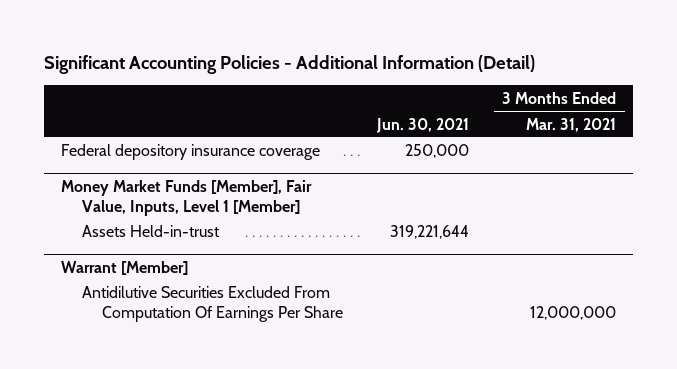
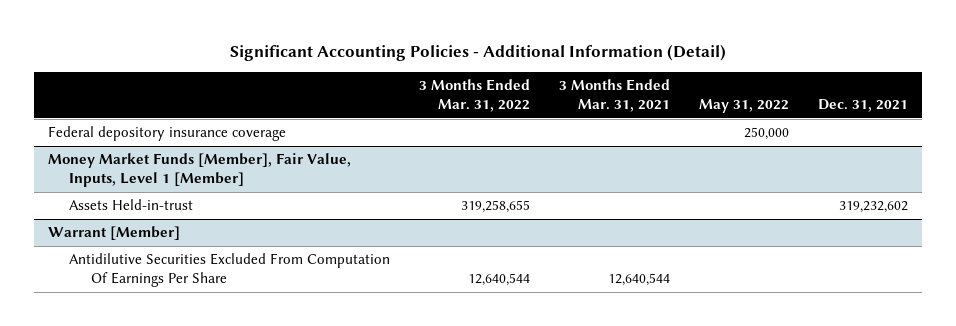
- | Jun. 30, 2021 | 3 Months Ended Mar. 31, 2021
+ | 3 Months Ended Mar. 31, 2022 | 3 Months Ended Mar. 31, 2021 | May 31, 2022 | Dec. 31, 2021
@ Warrant [Member]
- Antidilutive Securities Excluded From Computation Of Earnings Per Share | | 12,000,000
+ Antidilutive Securities Excluded From Computation Of Earnings Per Share | 12,640,544 | 12,640,544 | |

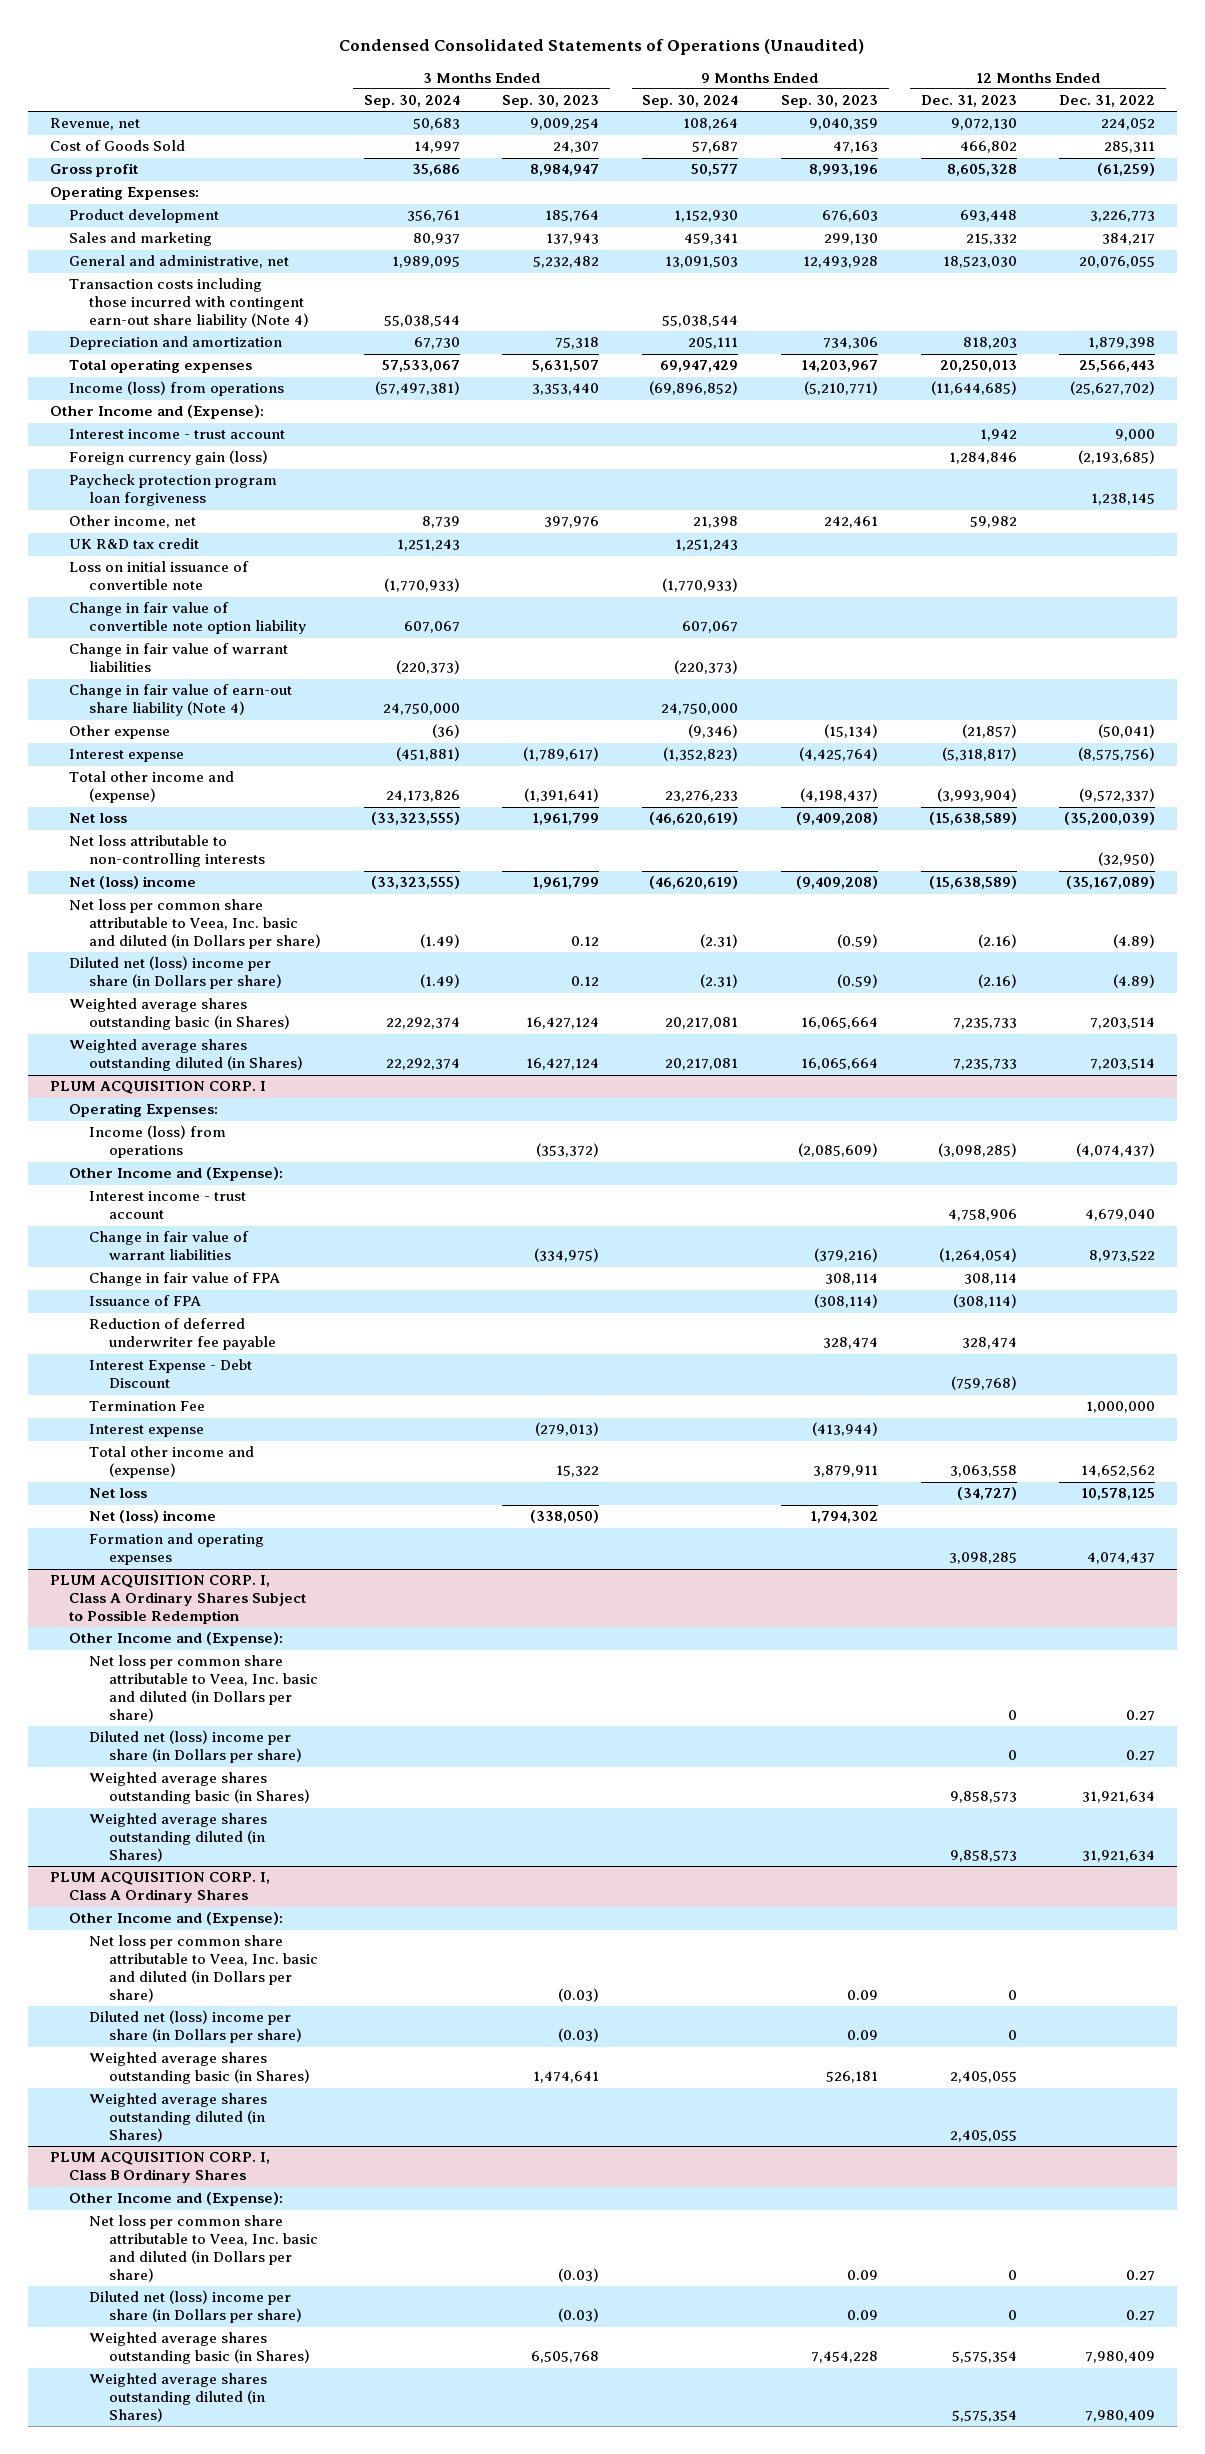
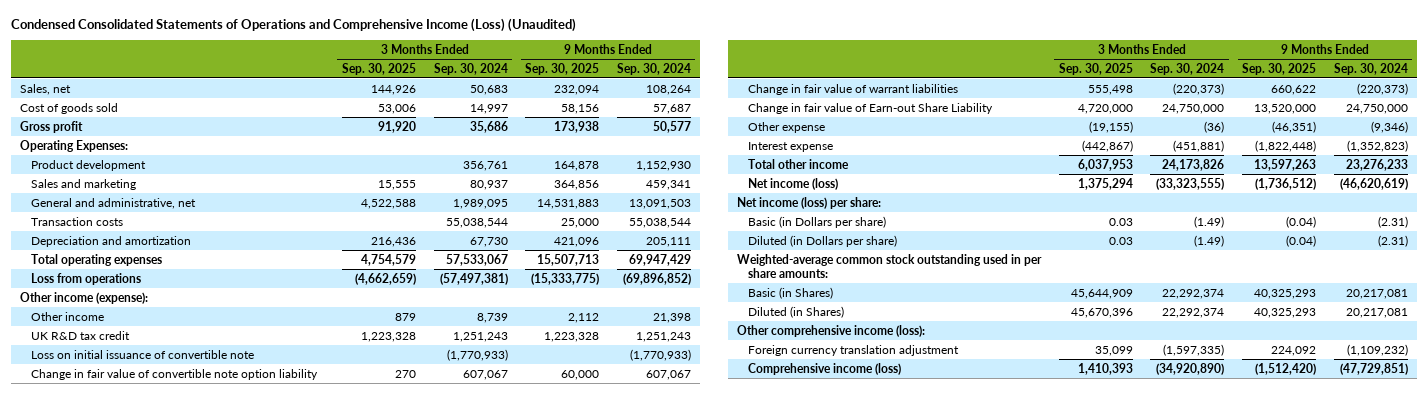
- Condensed Consolidated Statements of Operations (Unaudited)
+ Condensed Consolidated Statements of Operations and Comprehensive Income (Loss) (Unaudited)
- | 3 Months Ended Sep. 30, 2024 | 3 Months Ended Sep. 30, 2023 | 9 Months Ended Sep. 30, 2024 | 9 Months Ended Sep. 30, 2023 | 12 Months Ended Dec. 31, 2023 | 12 Months Ended Dec. 31, 2022
+ | 3 Months Ended Sep. 30, 2025 | 3 Months Ended Sep. 30, 2024 | 9 Months Ended Sep. 30, 2025 | 9 Months Ended Sep. 30, 2024
- Revenue, net | 50,683 | 9,009,254 | 108,264 | 9,040,359 | 9,072,130 | 224,052
- Cost of Goods Sold | 14,997 | 24,307 | 57,687 | 47,163 | 466,802 | 285,311
+ Sales, net | 144,926 | 50,683 | 232,094 | 108,264
+ Cost of goods sold | 53,006 | 14,997 | 58,156 | 57,687
- Transaction costs including those incurred with contingent earn-out share liability (Note 4) | 55,038,544 | | 55,038,544 | | |
+ Transaction costs | | 55,038,544 | 25,000 | 55,038,544
- Income (loss) from operations | (57,497,381) | 3,353,440 | (69,896,852) | (5,210,771) | (11,644,685) | (25,627,702)
- Other Income and (Expense):
- Interest income - trust account | | | | | 1,942 | 9,000
- Foreign currency gain (loss) | | | | | 1,284,846 | (2,193,685)
- Paycheck protection program loan forgiveness | | | | | | 1,238,145
- Other income, net | 8,739 | 397,976 | 21,398 | 242,461 | 59,982 |
+ Loss from operations | (4,662,659) | (57,497,381) | (15,333,775) | (69,896,852)
+ Other income (expense):
+ Other income | 879 | 8,739 | 2,112 | 21,398
- Change in fair value of earn-out share liability (Note 4) | 24,750,000 | | 24,750,000 | | |
+ Change in fair value of Earn-out Share Liability | 4,720,000 | 24,750,000 | 13,520,000 | 24,750,000
- Total other income and (expense) | 24,173,826 | (1,391,641) | 23,276,233 | (4,198,437) | (3,993,904) | (9,572,337)
- Net loss | (33,323,555) | 1,961,799 | (46,620,619) | (9,409,208) | (15,638,589) | (35,200,039)
- Net loss attributable to non-controlling interests | | | | | | (32,950)
- Net (loss) income | (33,323,555) | 1,961,799 | (46,620,619) | (9,409,208) | (15,638,589) | (35,167,089)
- Net loss per common share attributable to Veea, Inc. basic and diluted (in Dollars per share) | (1.49) | 0.12 | (2.31) | (0.59) | (2.16) | (4.89)
- Diluted net (loss) income per share (in Dollars per share) | (1.49) | 0.12 | (2.31) | (0.59) | (2.16) | (4.89)
- Weighted average shares outstanding basic (in Shares) | 22,292,374 | 16,427,124 | 20,217,081 | 16,065,664 | 7,235,733 | 7,203,514
- Weighted average shares outstanding diluted (in Shares) | 22,292,374 | 16,427,124 | 20,217,081 | 16,065,664 | 7,235,733 | 7,203,514
- PLUM ACQUISITION CORP. I
- Operating Expenses:
- Income (loss) from operations | | (353,372) | | (2,085,609) | (3,098,285) | (4,074,437)
- Other Income and (Expense):
- Interest income - trust account | | | | | 4,758,906 | 4,679,040
- Change in fair value of warrant liabilities | | (334,975) | | (379,216) | (1,264,054) | 8,973,522
- Change in fair value of FPA | | | | 308,114 | 308,114 |
- Issuance of FPA | | | | (308,114) | (308,114) |
- Reduction of deferred underwriter fee payable | | | | 328,474 | 328,474 |
- Interest Expense - Debt Discount | | | | | (759,768) |
- Termination Fee | | | | | | 1,000,000
- Interest expense | | (279,013) | | (413,944) | |
- Total other income and (expense) | | 15,322 | | 3,879,911 | 3,063,558 | 14,652,562
- Net loss | | | | | (34,727) | 10,578,125
- Net (loss) income | | (338,050) | | 1,794,302 | |
- Formation and operating expenses | | | | | 3,098,285 | 4,074,437
- PLUM ACQUISITION CORP. I, Class A Ordinary Shares Subject to Possible Redemption
- Other Income and (Expense):
- Net loss per common share attributable to Veea, Inc. basic and diluted (in Dollars per share) | | | | | 0 | 0.27
- Diluted net (loss) income per share (in Dollars per share) | | | | | 0 | 0.27
- Weighted average shares outstanding basic (in Shares) | | | | | 9,858,573 | 31,921,634
- Weighted average shares outstanding diluted (in Shares) | | | | | 9,858,573 | 31,921,634
- PLUM ACQUISITION CORP. I, Class A Ordinary Shares
- Other Income and (Expense):
- Net loss per common share attributable to Veea, Inc. basic and diluted (in Dollars per share) | | (0.03) | | 0.09 | 0 |
- Diluted net (loss) income per share (in Dollars per share) | | (0.03) | | 0.09 | 0 |
- Weighted average shares outstanding basic (in Shares) | | 1,474,641 | | 526,181 | 2,405,055 |
- Weighted average shares outstanding diluted (in Shares) | | | | | 2,405,055 |
- PLUM ACQUISITION CORP. I, Class B Ordinary Shares
- Other Income and (Expense):
- Net loss per common share attributable to Veea, Inc. basic and diluted (in Dollars per share) | | (0.03) | | 0.09 | 0 | 0.27
- Diluted net (loss) income per share (in Dollars per share) | | (0.03) | | 0.09 | 0 | 0.27
- Weighted average shares outstanding basic (in Shares) | | 6,505,768 | | 7,454,228 | 5,575,354 | 7,980,409
- Weighted average shares outstanding diluted (in Shares) | | | | | 5,575,354 | 7,980,409
+ Total other income | 6,037,953 | 24,173,826 | 13,597,263 | 23,276,233
+ Net income (loss) | 1,375,294 | (33,323,555) | (1,736,512) | (46,620,619)
+ Net income (loss) per share:
+ Basic (in Dollars per share) | 0.03 | (1.49) | (0.04) | (2.31)
+ Diluted (in Dollars per share) | 0.03 | (1.49) | (0.04) | (2.31)
+ Weighted-average common stock outstanding used in per share amounts:
+ Basic (in Shares) | 45,644,909 | 22,292,374 | 40,325,293 | 20,217,081
+ Diluted (in Shares) | 45,670,396 | 22,292,374 | 40,325,293 | 20,217,081
+ Other comprehensive income (loss):
+ Foreign currency translation adjustment | 35,099 | (1,597,335) | 224,092 | (1,109,232)
+ Comprehensive income (loss) | 1,410,393 | (34,920,890) | (1,512,420) | (47,729,851)

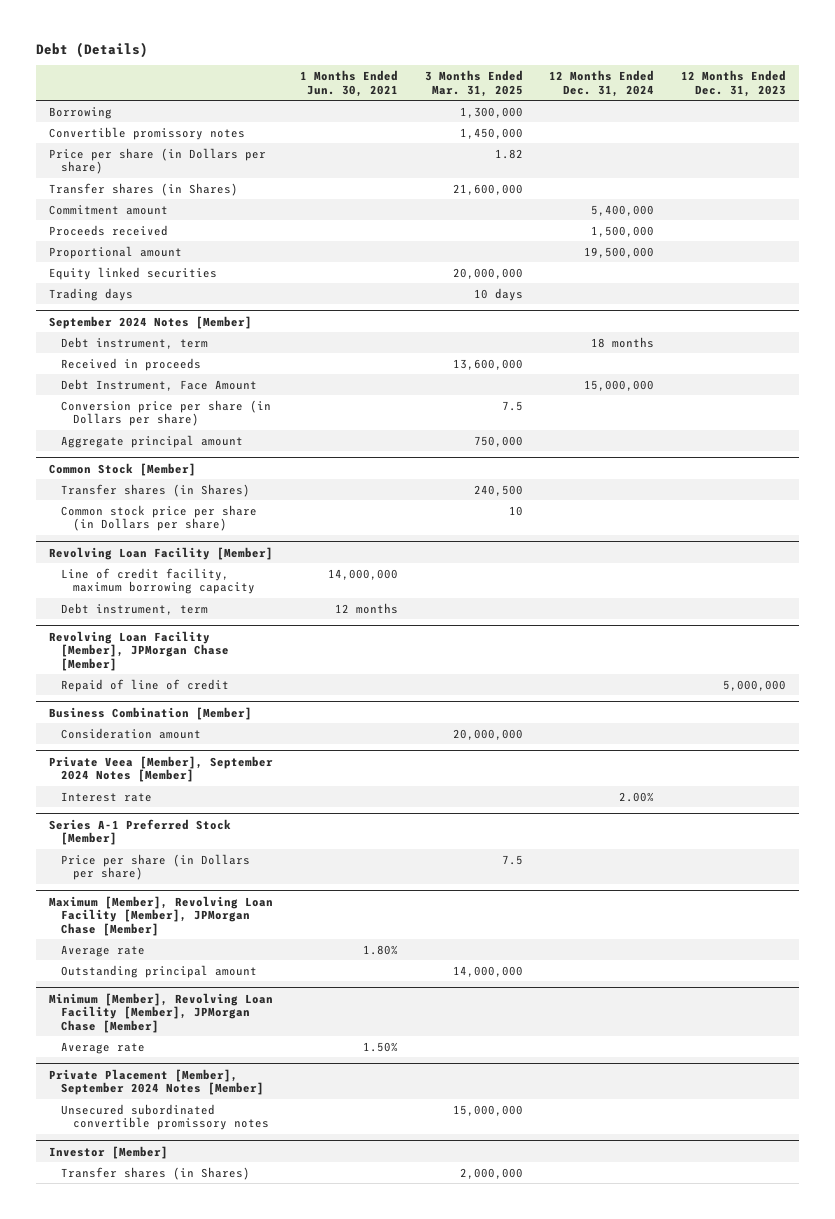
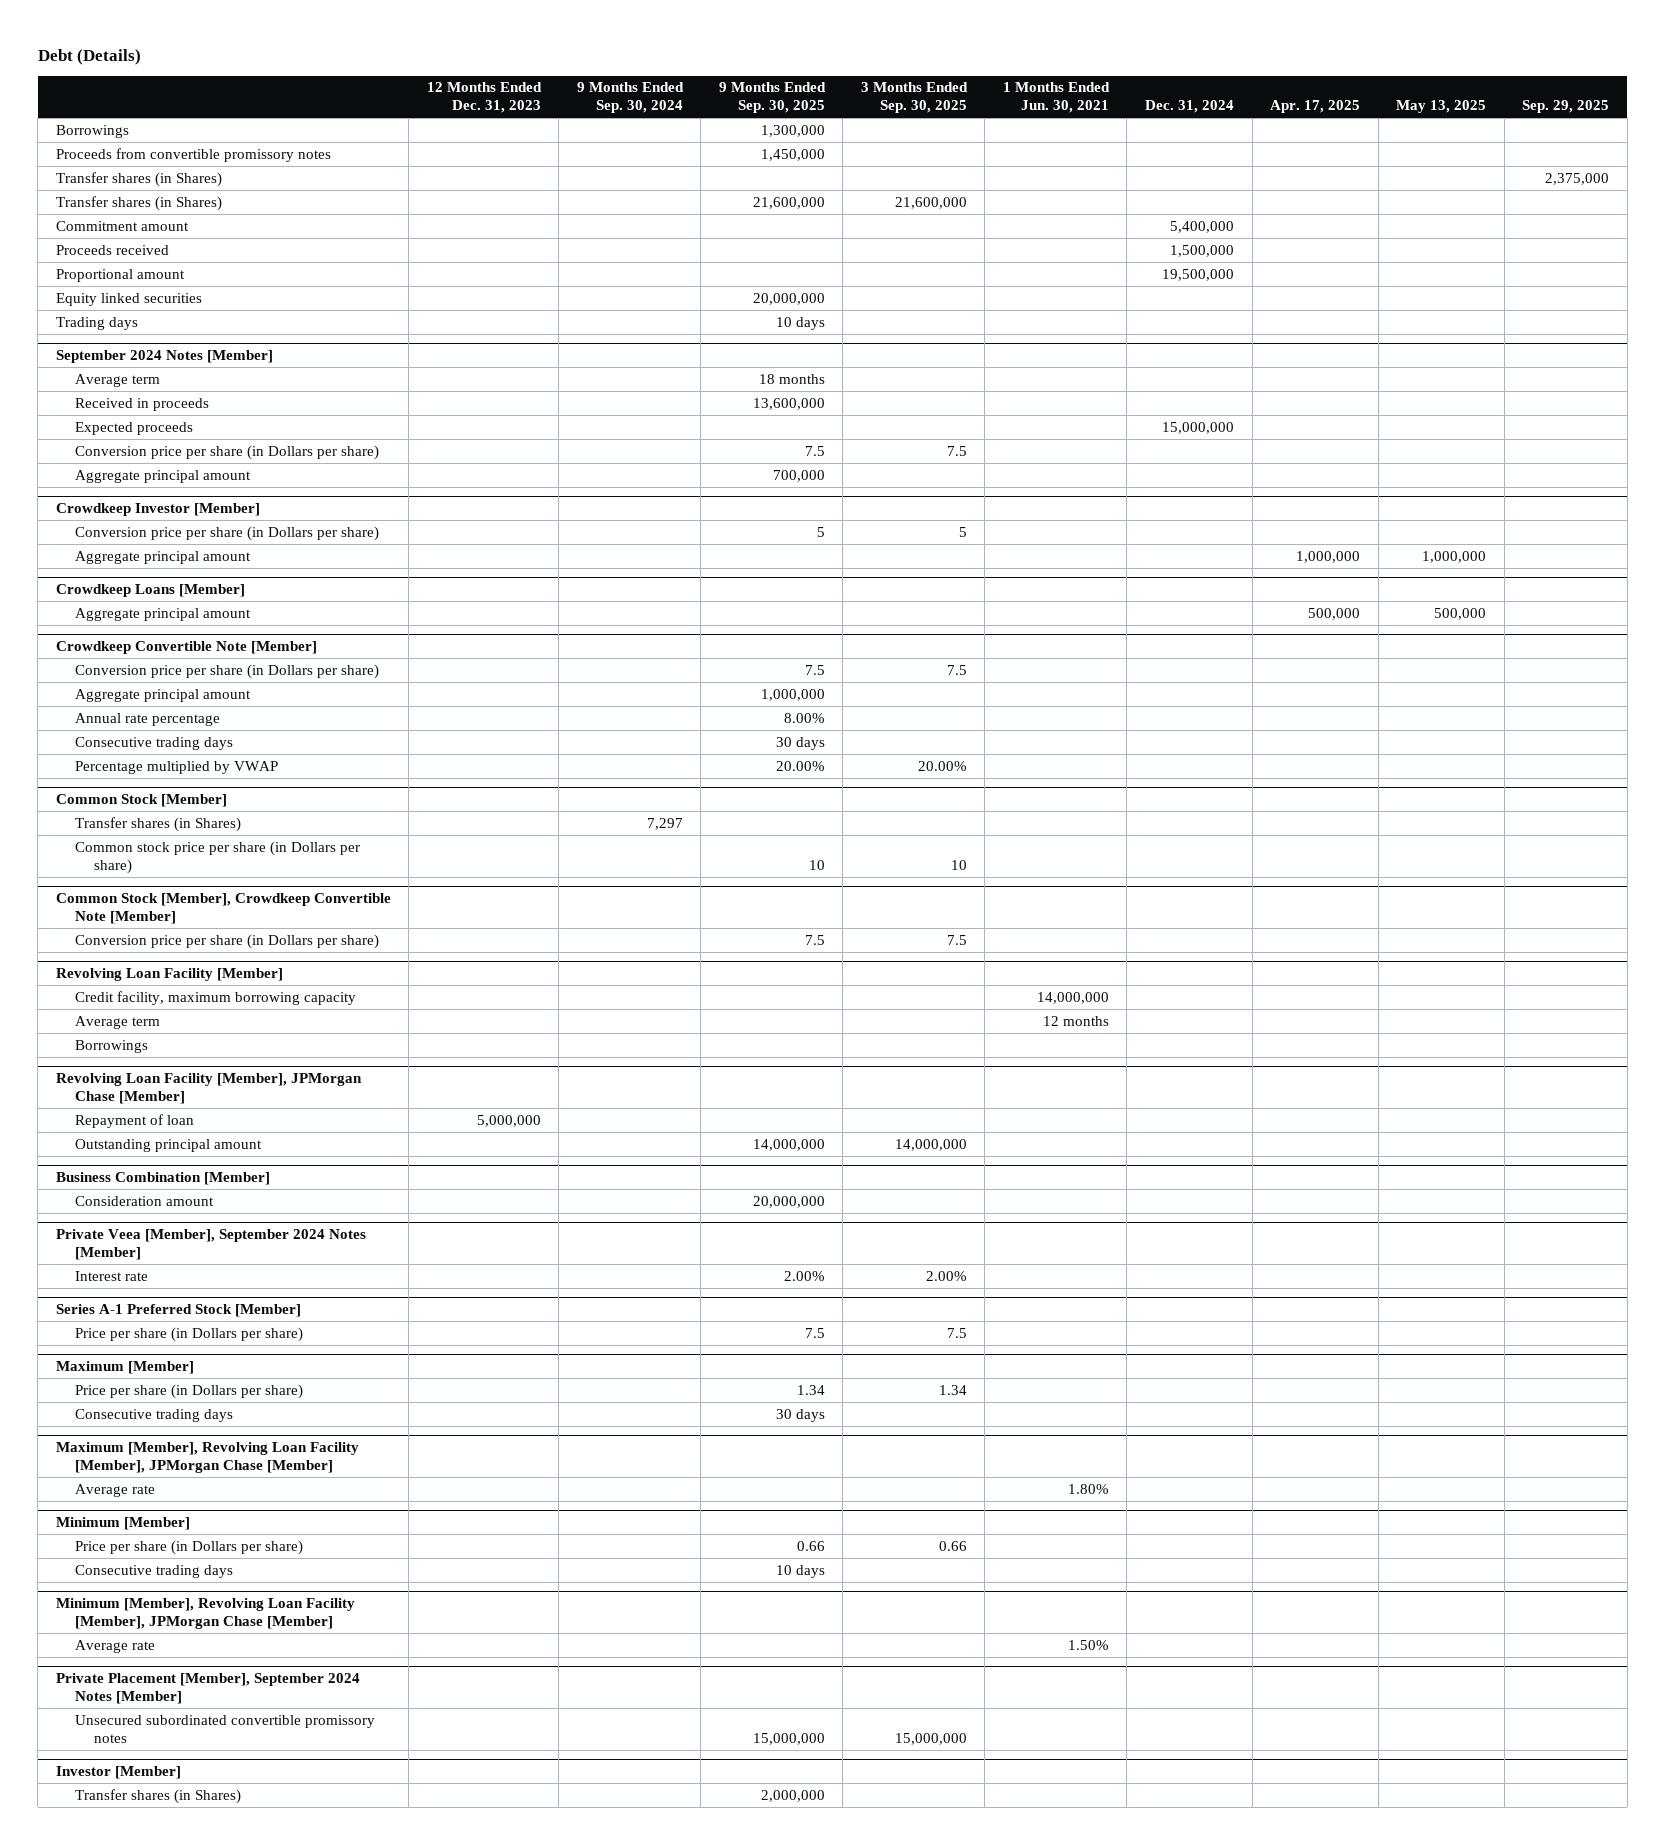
- | 1 Months Ended Jun. 30, 2021 | 3 Months Ended Mar. 31, 2025 | 12 Months Ended Dec. 31, 2024 | 12 Months Ended Dec. 31, 2023
+ | 12 Months Ended Dec. 31, 2023 | 9 Months Ended Sep. 30, 2024 | 9 Months Ended Sep. 30, 2025 | 3 Months Ended Sep. 30, 2025 | 1 Months Ended Jun. 30, 2021 | Dec. 31, 2024 | Apr. 17, 2025 | May 13, 2025 | Sep. 29, 2025
- Borrowing | | 1,300,000 | |
- Convertible promissory notes | | 1,450,000 | |
- Price per share (in Dollars per share) | | 1.82 | |
+ Borrowings | | | 1,300,000 | | | | | |
+ Proceeds from convertible promissory notes | | | 1,450,000 | | | | | |
+ Transfer shares (in Shares) | | | 21,600,000 | 21,600,000 | | | | |
@ September 2024 Notes [Member]
- Debt instrument, term | | | 18 months |
+ Average term | | | 18 months | | | | | |
- Debt Instrument, Face Amount | | | 15,000,000 |
+ Expected proceeds | | | | | | 15,000,000 | | |
+ Crowdkeep Investor [Member]
+ Conversion price per share (in Dollars per share) | | | 5 | 5 | | | | |
+ Aggregate principal amount | | | | | | | 1,000,000 | 1,000,000 |
+ Crowdkeep Loans [Member]
+ Aggregate principal amount | | | | | | | 500,000 | 500,000 |
+ Crowdkeep Convertible Note [Member]
+ Conversion price per share (in Dollars per share) | | | 7.5 | 7.5 | | | | |
+ Aggregate principal amount | | | 1,000,000 | | | | | |
+ Annual rate percentage | | | 8.00% | | | | | |
+ Consecutive trading days | | | 30 days | | | | | |
+ Percentage multiplied by VWAP | | | 20.00% | 20.00% | | | | |
+ Common Stock [Member], Crowdkeep Convertible Note [Member]
+ Conversion price per share (in Dollars per share) | | | 7.5 | 7.5 | | | | |
@ Revolving Loan Facility [Member]
- Line of credit facility, maximum borrowing capacity | 14,000,000 | | |
- Debt instrument, term | 12 months | | |
+ Credit facility, maximum borrowing capacity | | | | | 14,000,000 | | | |
+ Average term | | | | | 12 months | | | |
+ Borrowings
@ Revolving Loan Facility [Member], JPMorgan Chase [Member]
- Repaid of line of credit | | | | 5,000,000
+ Repayment of loan | 5,000,000 | | | | | | | |
+ Outstanding principal amount | | | 14,000,000 | 14,000,000 | | | | |
+ Maximum [Member]
+ Price per share (in Dollars per share) | | | 1.34 | 1.34 | | | | |
+ Consecutive trading days | | | 30 days | | | | | |
@ Maximum [Member], Revolving Loan Facility [Member], JPMorgan Chase [Member]
- Outstanding principal amount | | 14,000,000 | |
+ Minimum [Member]
+ Price per share (in Dollars per share) | | | 0.66 | 0.66 | | | | |
+ Consecutive trading days | | | 10 days | | | | | |

